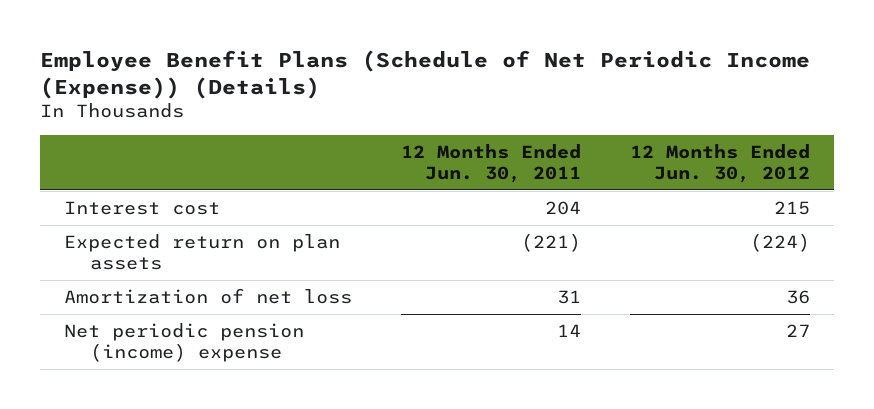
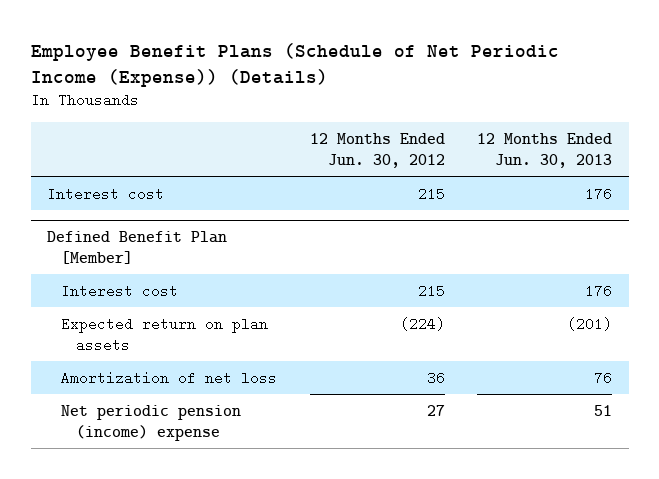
- | 12 Months Ended Jun. 30, 2011 | 12 Months Ended Jun. 30, 2012
+ | 12 Months Ended Jun. 30, 2012 | 12 Months Ended Jun. 30, 2013
+ Defined Benefit Plan [Member]
+ Interest cost | 215 | 176

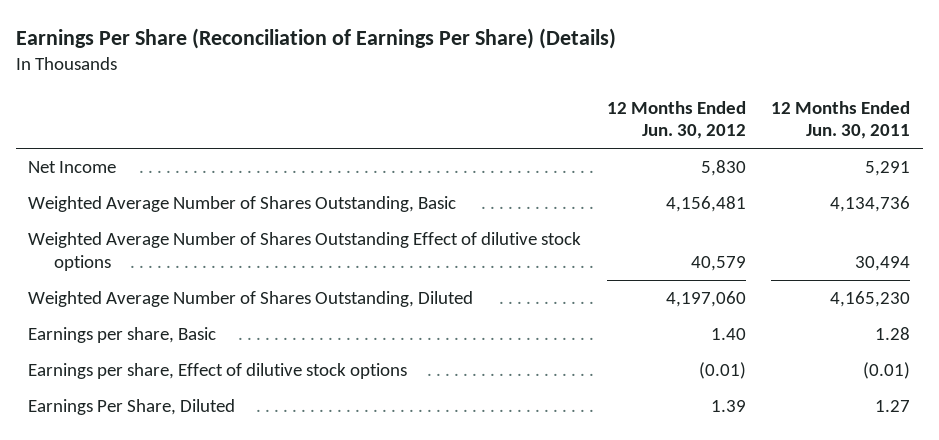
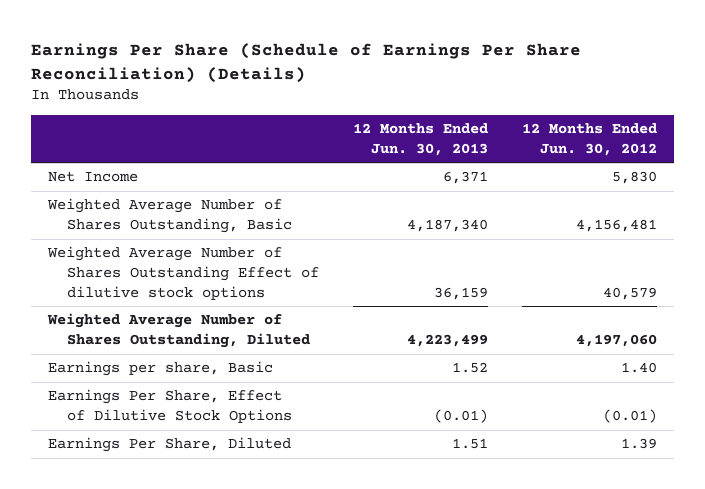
- Earnings Per Share (Reconciliation of Earnings Per Share) (Details)
+ Earnings Per Share (Schedule of Earnings Per Share Reconciliation) (Details)
- | 12 Months Ended Jun. 30, 2012 | 12 Months Ended Jun. 30, 2011
+ | 12 Months Ended Jun. 30, 2013 | 12 Months Ended Jun. 30, 2012
- Earnings per share, Effect of dilutive stock options | (0.01) | (0.01)
+ Earnings Per Share, Effect of Dilutive Stock Options | (0.01) | (0.01)

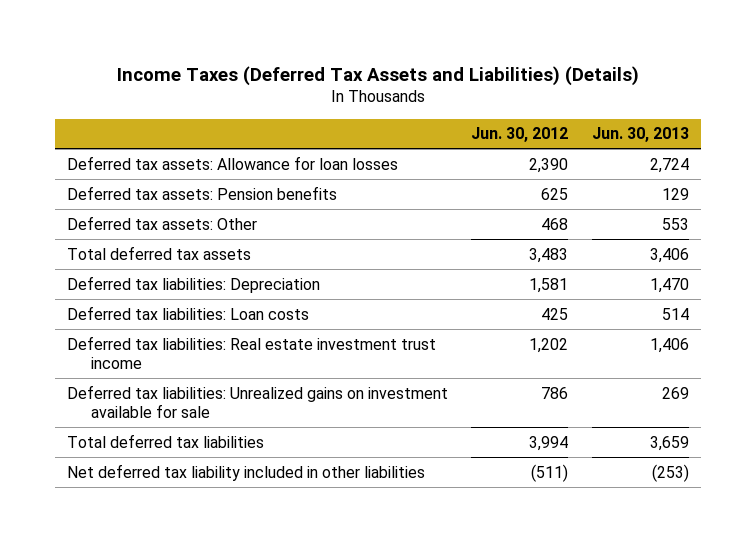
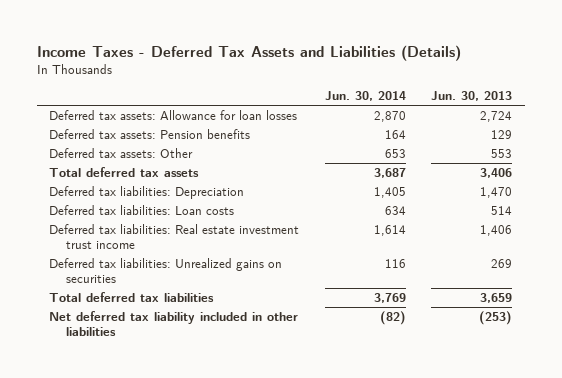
- Income Taxes (Deferred Tax Assets and Liabilities) (Details)
+ Income Taxes - Deferred Tax Assets and Liabilities (Details)
- | Jun. 30, 2012 | Jun. 30, 2013
+ | Jun. 30, 2014 | Jun. 30, 2013
- Deferred tax liabilities: Unrealized gains on investment available for sale | 786 | 269
+ Deferred tax liabilities: Unrealized gains on securities | 116 | 269

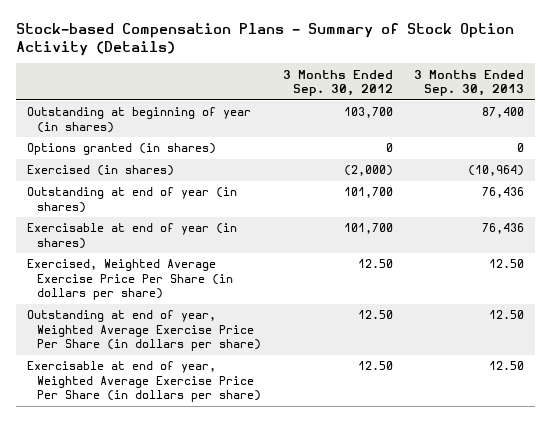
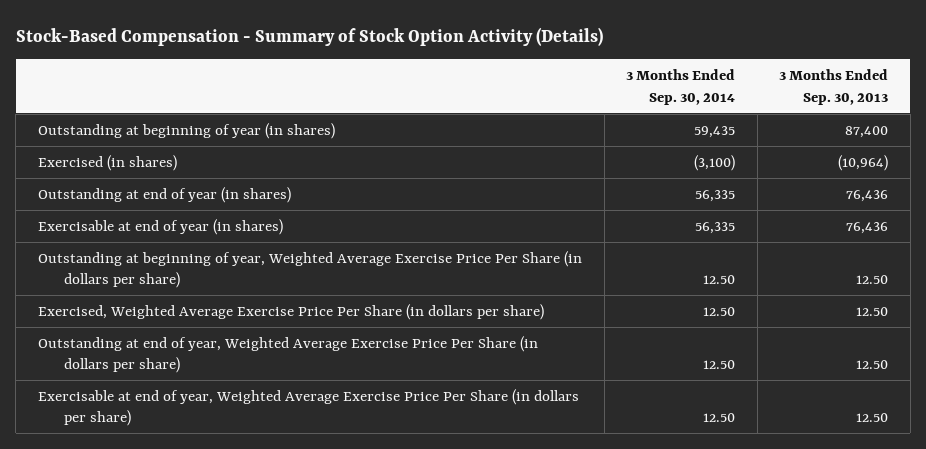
- Stock-based Compensation Plans - Summary of Stock Option Activity (Details)
+ Stock-Based Compensation - Summary of Stock Option Activity (Details)
- | 3 Months Ended Sep. 30, 2012 | 3 Months Ended Sep. 30, 2013
+ | 3 Months Ended Sep. 30, 2014 | 3 Months Ended Sep. 30, 2013
- Options granted (in shares) | 0 | 0
+ Outstanding at beginning of year, Weighted Average Exercise Price Per Share (in dollars per share) | 12.50 | 12.50

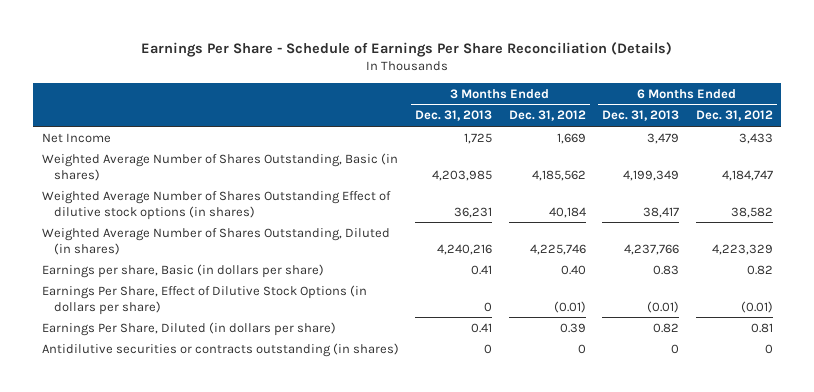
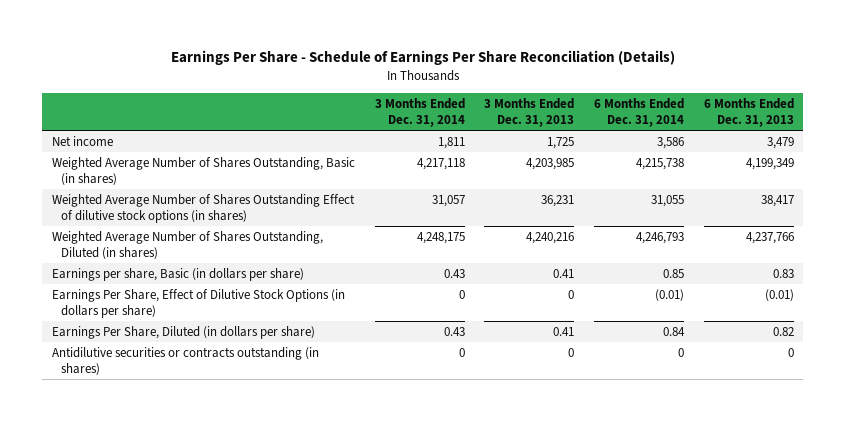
- | 3 Months Ended Dec. 31, 2013 | 3 Months Ended Dec. 31, 2012 | 6 Months Ended Dec. 31, 2013 | 6 Months Ended Dec. 31, 2012
+ | 3 Months Ended Dec. 31, 2014 | 3 Months Ended Dec. 31, 2013 | 6 Months Ended Dec. 31, 2014 | 6 Months Ended Dec. 31, 2013
- Net Income | 1,725 | 1,669 | 3,479 | 3,433
+ Net income | 1,811 | 1,725 | 3,586 | 3,479

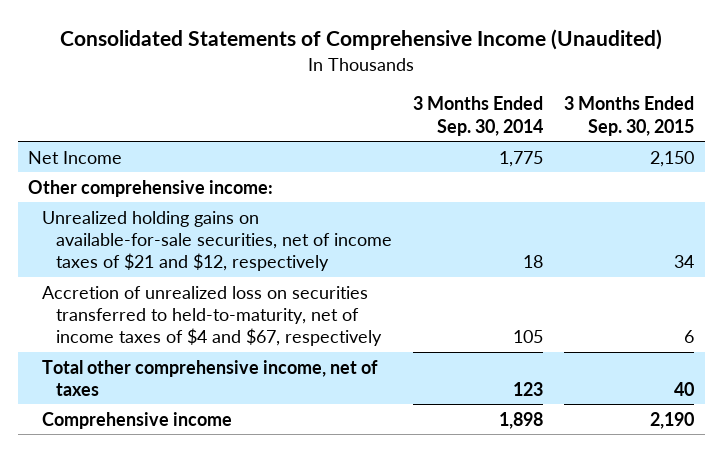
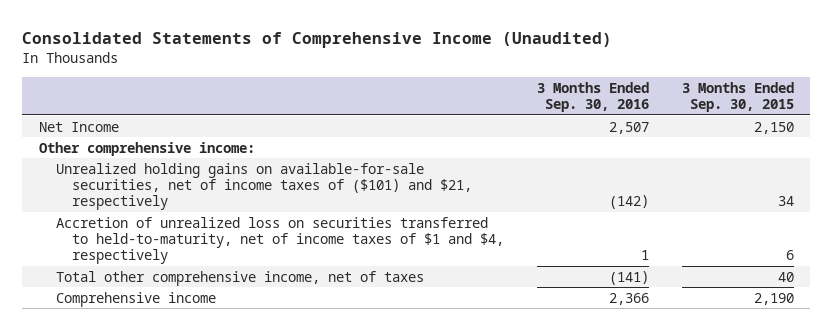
- | 3 Months Ended Sep. 30, 2014 | 3 Months Ended Sep. 30, 2015
+ | 3 Months Ended Sep. 30, 2016 | 3 Months Ended Sep. 30, 2015
- Unrealized holding gains on available-for-sale securities, net of income taxes of $21 and $12, respectively | 18 | 34
- Accretion of unrealized loss on securities transferred to held-to-maturity, net of income taxes of $4 and $67, respectively | 105 | 6
+ Unrealized holding gains on available-for-sale securities, net of income taxes of ($101) and $21, respectively | (142) | 34
+ Accretion of unrealized loss on securities transferred to held-to-maturity, net of income taxes of $1 and $4, respectively | 1 | 6

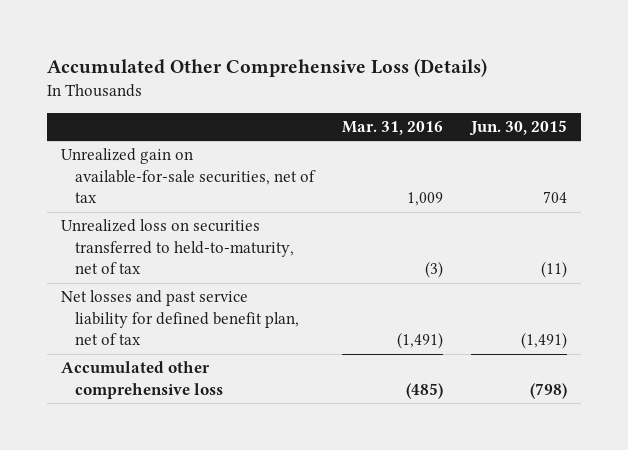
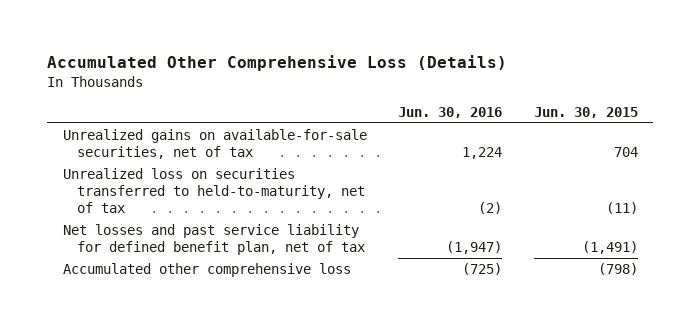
- | Mar. 31, 2016 | Jun. 30, 2015
+ | Jun. 30, 2016 | Jun. 30, 2015
- Unrealized gain on available-for-sale securities, net of tax | 1,009 | 704
+ Unrealized gains on available-for-sale securities, net of tax | 1,224 | 704

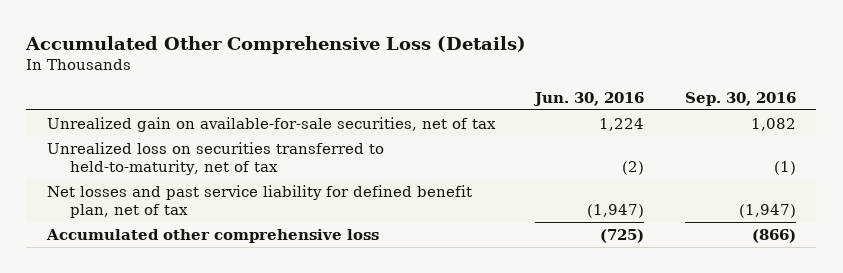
- | Jun. 30, 2016 | Jun. 30, 2015
+ | Jun. 30, 2016 | Sep. 30, 2016
- Unrealized gains on available-for-sale securities, net of tax | 1,224 | 704
+ Unrealized gain on available-for-sale securities, net of tax | 1,224 | 1,082

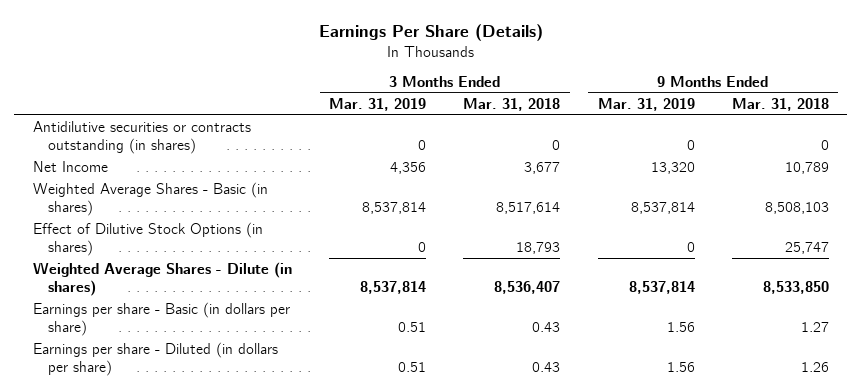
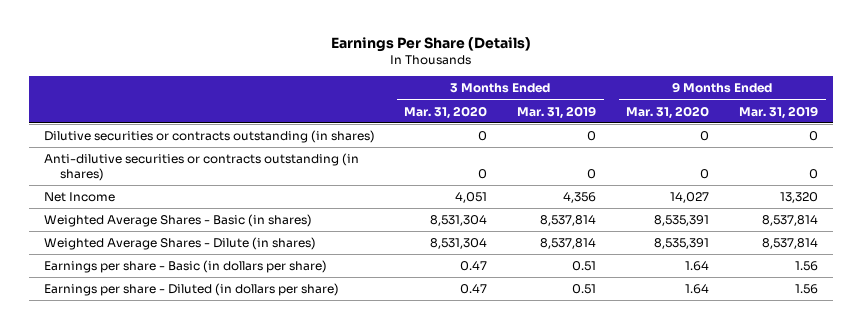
- | 3 Months Ended Mar. 31, 2019 | 3 Months Ended Mar. 31, 2018 | 9 Months Ended Mar. 31, 2019 | 9 Months Ended Mar. 31, 2018
+ | 3 Months Ended Mar. 31, 2020 | 3 Months Ended Mar. 31, 2019 | 9 Months Ended Mar. 31, 2020 | 9 Months Ended Mar. 31, 2019
- Antidilutive securities or contracts outstanding (in shares) | 0 | 0 | 0 | 0
+ Dilutive securities or contracts outstanding (in shares) | 0 | 0 | 0 | 0
+ Anti-dilutive securities or contracts outstanding (in shares) | 0 | 0 | 0 | 0
- Effect of Dilutive Stock Options (in shares) | 0 | 18,793 | 0 | 25,747

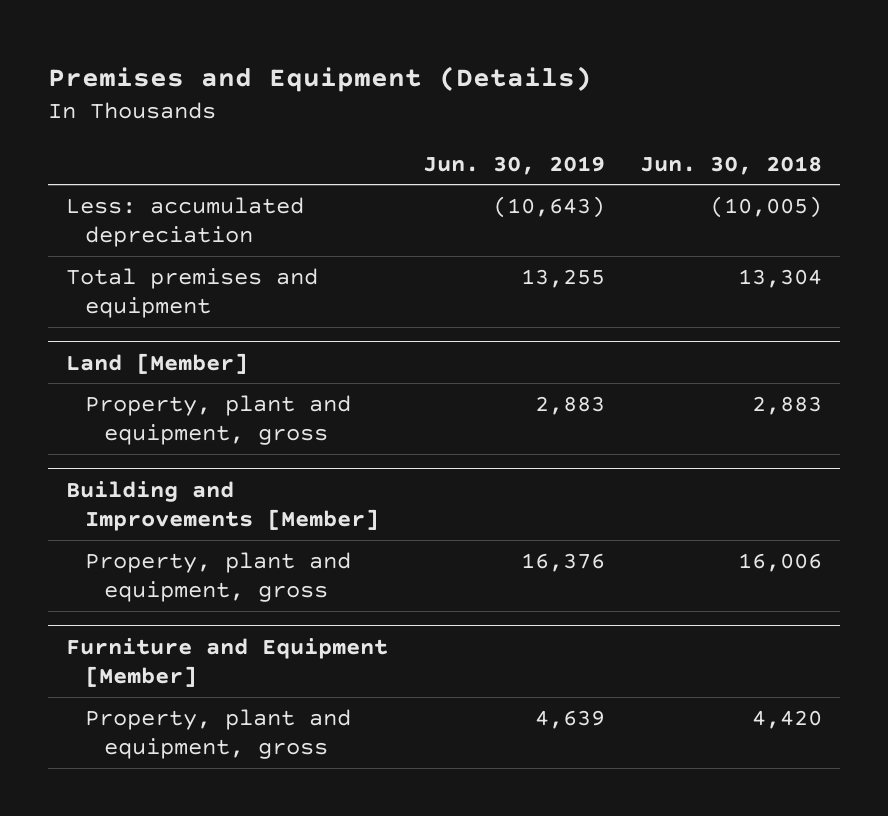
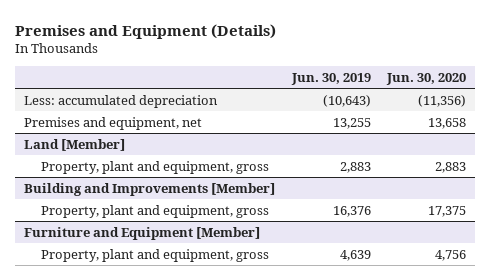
- | Jun. 30, 2019 | Jun. 30, 2018
+ | Jun. 30, 2019 | Jun. 30, 2020
- Total premises and equipment | 13,255 | 13,304
+ Premises and equipment, net | 13,255 | 13,658

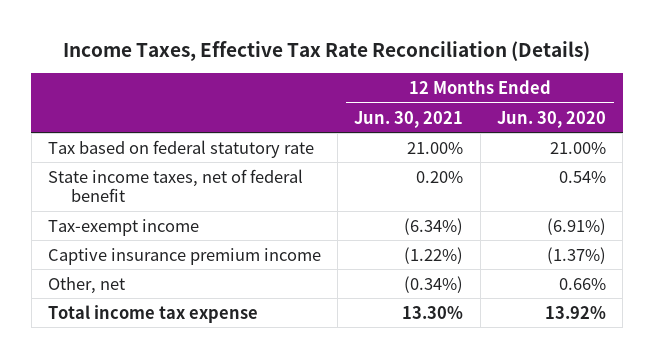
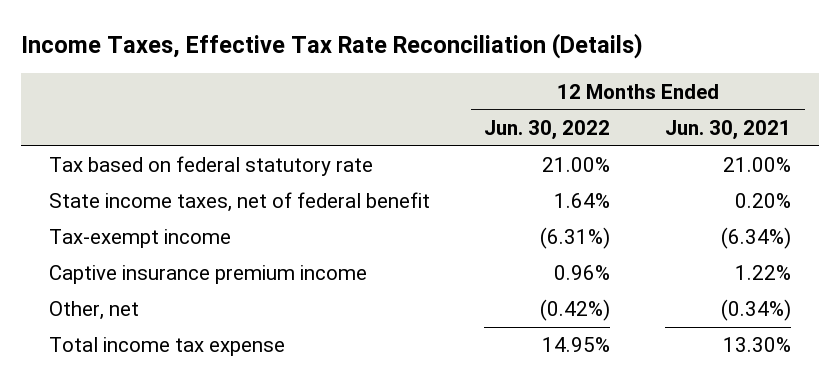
- | 12 Months Ended Jun. 30, 2021 | 12 Months Ended Jun. 30, 2020
+ | 12 Months Ended Jun. 30, 2022 | 12 Months Ended Jun. 30, 2021
- Captive insurance premium income | (1.22%) | (1.37%)
+ Captive insurance premium income | 0.96% | 1.22%

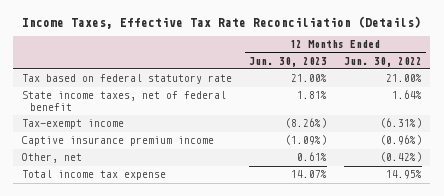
- | 12 Months Ended Jun. 30, 2022 | 12 Months Ended Jun. 30, 2021
+ | 12 Months Ended Jun. 30, 2023 | 12 Months Ended Jun. 30, 2022
- Captive insurance premium income | 0.96% | 1.22%
+ Captive insurance premium income | (1.09%) | (0.96%)

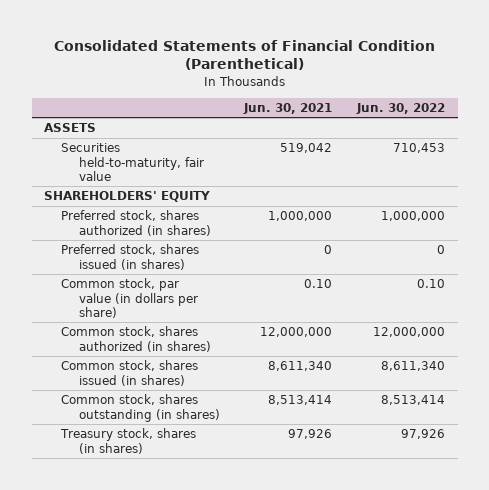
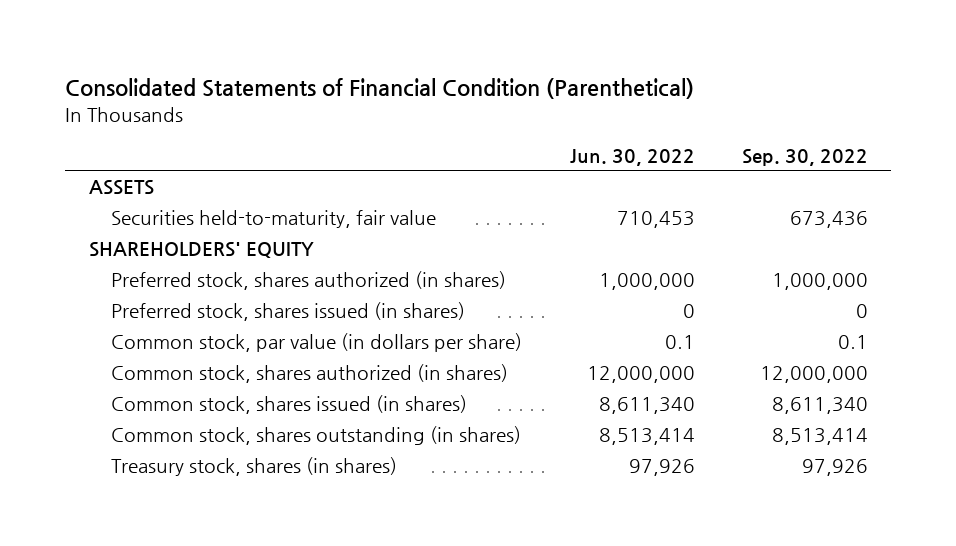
- | Jun. 30, 2021 | Jun. 30, 2022
+ | Jun. 30, 2022 | Sep. 30, 2022
- Common stock, par value (in dollars per share) | 0.10 | 0.10
+ Common stock, par value (in dollars per share) | 0.1 | 0.1

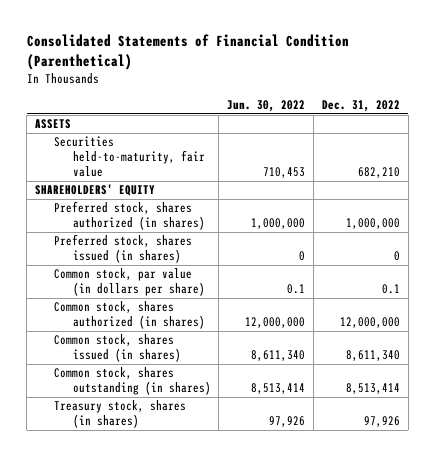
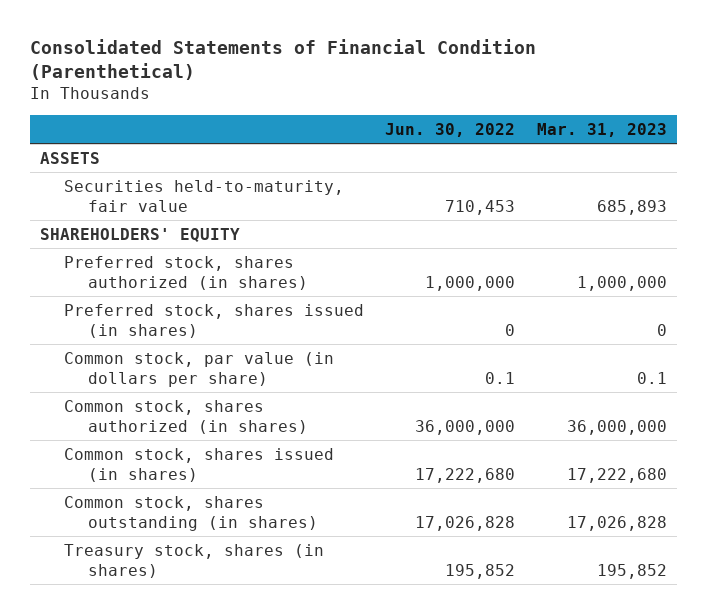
- | Jun. 30, 2022 | Dec. 31, 2022
+ | Jun. 30, 2022 | Mar. 31, 2023
- Common stock, shares authorized (in shares) | 12,000,000 | 12,000,000
- Common stock, shares issued (in shares) | 8,611,340 | 8,611,340
- Common stock, shares outstanding (in shares) | 8,513,414 | 8,513,414
- Treasury stock, shares (in shares) | 97,926 | 97,926
+ Common stock, shares authorized (in shares) | 36,000,000 | 36,000,000
+ Common stock, shares issued (in shares) | 17,222,680 | 17,222,680
+ Common stock, shares outstanding (in shares) | 17,026,828 | 17,026,828
+ Treasury stock, shares (in shares) | 195,852 | 195,852

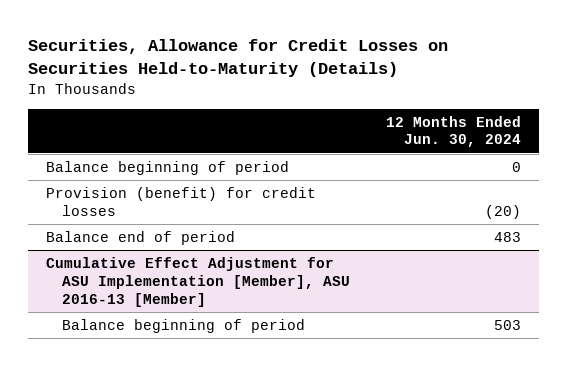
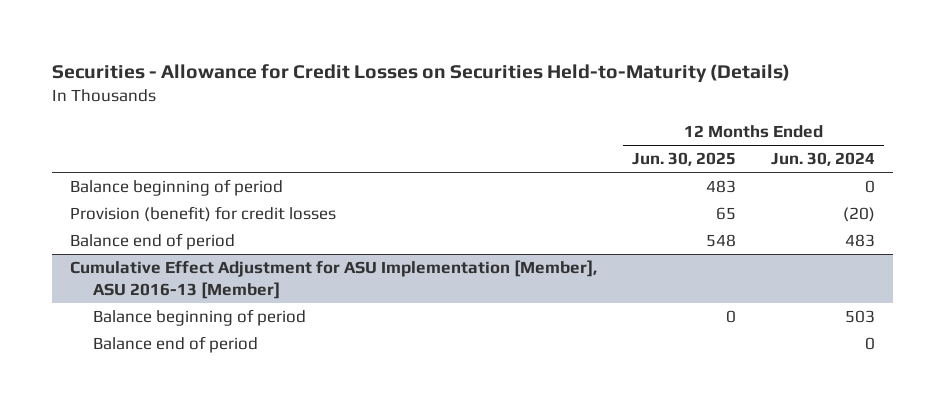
- Securities, Allowance for Credit Losses on Securities Held-to-Maturity (Details)
+ Securities - Allowance for Credit Losses on Securities Held-to-Maturity (Details)
- | 12 Months Ended Jun. 30, 2024
+ | 12 Months Ended Jun. 30, 2025 | 12 Months Ended Jun. 30, 2024
@ Cumulative Effect Adjustment for ASU Implementation [Member], ASU 2016-13 [Member]
+ Balance end of period | | 0

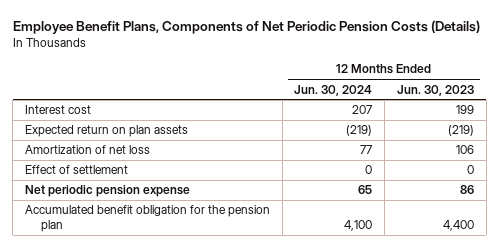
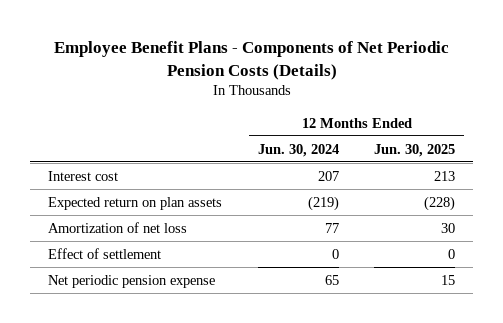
- Employee Benefit Plans, Components of Net Periodic Pension Costs (Details)
+ Employee Benefit Plans - Components of Net Periodic Pension Costs (Details)
- | 12 Months Ended Jun. 30, 2024 | 12 Months Ended Jun. 30, 2023
+ | 12 Months Ended Jun. 30, 2024 | 12 Months Ended Jun. 30, 2025
- Accumulated benefit obligation for the pension plan | 4,100 | 4,400

